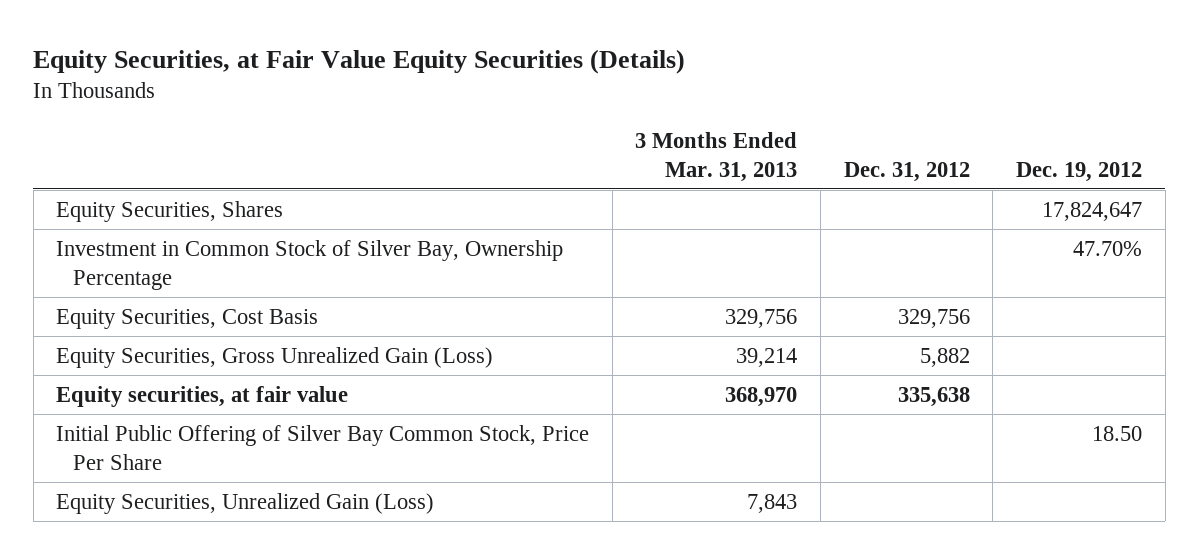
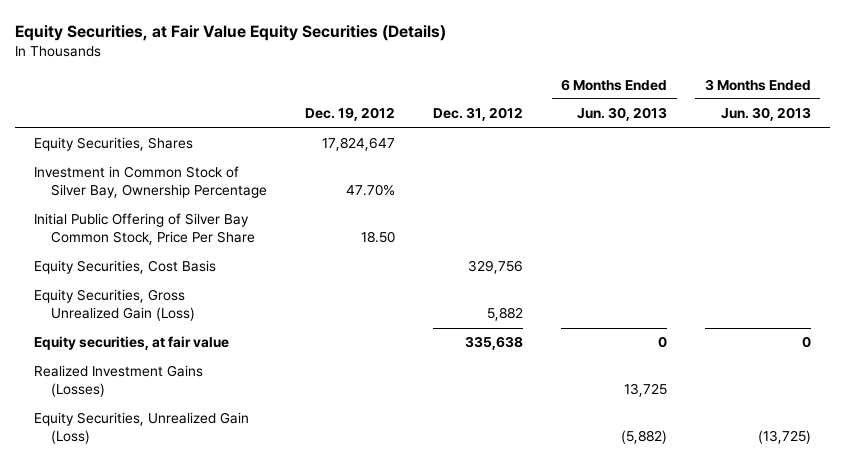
- | 3 Months Ended Mar. 31, 2013 | Dec. 31, 2012 | Dec. 19, 2012
+ | Dec. 19, 2012 | Dec. 31, 2012 | 6 Months Ended Jun. 30, 2013 | 3 Months Ended Jun. 30, 2013
moved up: Initial Public Offering of Silver Bay Common Stock, Price Per Share | 18.50 | | |
+ Realized Investment Gains (Losses) | | | 13,725 |

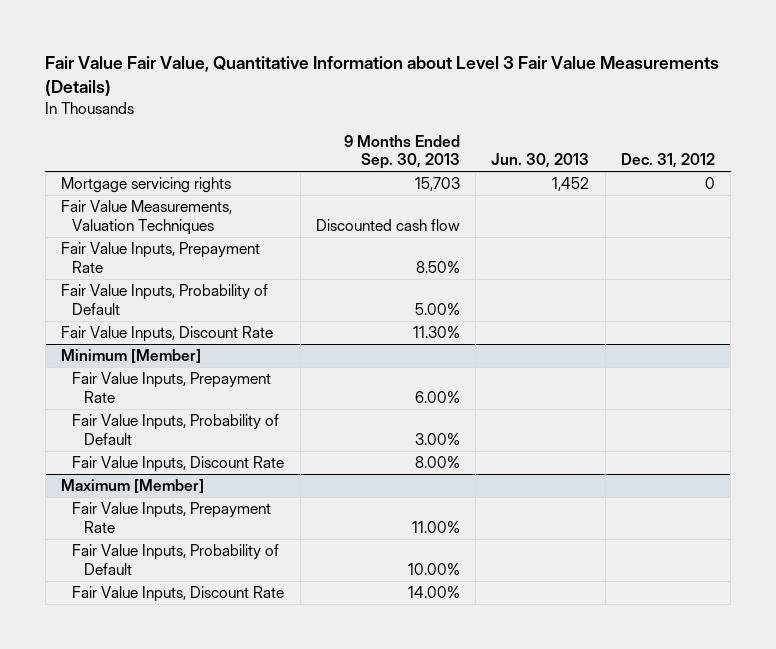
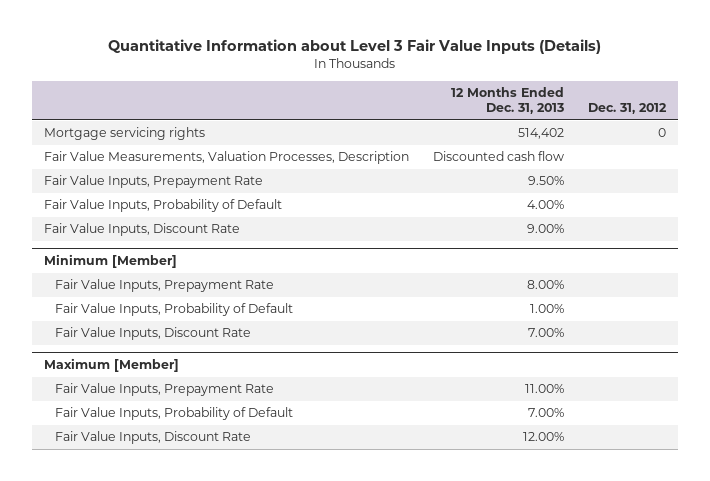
- Fair Value Fair Value, Quantitative Information about Level 3 Fair Value Measurements (Details)
+ Quantitative Information about Level 3 Fair Value Inputs (Details)
- | 9 Months Ended Sep. 30, 2013 | Jun. 30, 2013 | Dec. 31, 2012
+ | 12 Months Ended Dec. 31, 2013 | Dec. 31, 2012
- Fair Value Measurements, Valuation Techniques | Discounted cash flow | |
+ Fair Value Measurements, Valuation Processes, Description | Discounted cash flow |

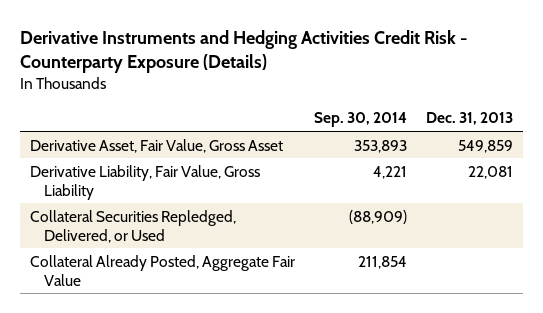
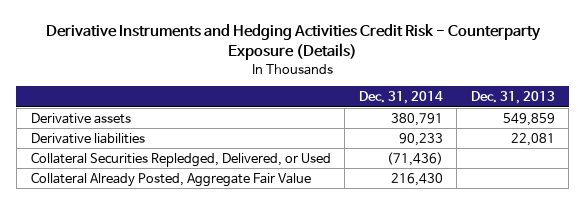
- | Sep. 30, 2014 | Dec. 31, 2013
+ | Dec. 31, 2014 | Dec. 31, 2013
- Derivative Asset, Fair Value, Gross Asset | 353,893 | 549,859
- Derivative Liability, Fair Value, Gross Liability | 4,221 | 22,081
+ Derivative assets | 380,791 | 549,859
+ Derivative liabilities | 90,233 | 22,081

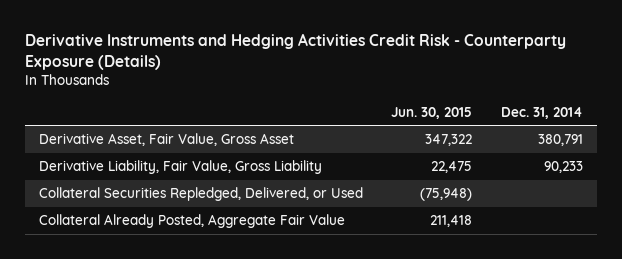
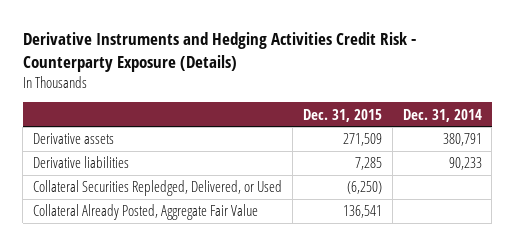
- | Jun. 30, 2015 | Dec. 31, 2014
+ | Dec. 31, 2015 | Dec. 31, 2014
- Derivative Asset, Fair Value, Gross Asset | 347,322 | 380,791
- Derivative Liability, Fair Value, Gross Liability | 22,475 | 90,233
+ Derivative assets | 271,509 | 380,791
+ Derivative liabilities | 7,285 | 90,233

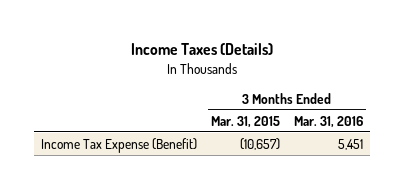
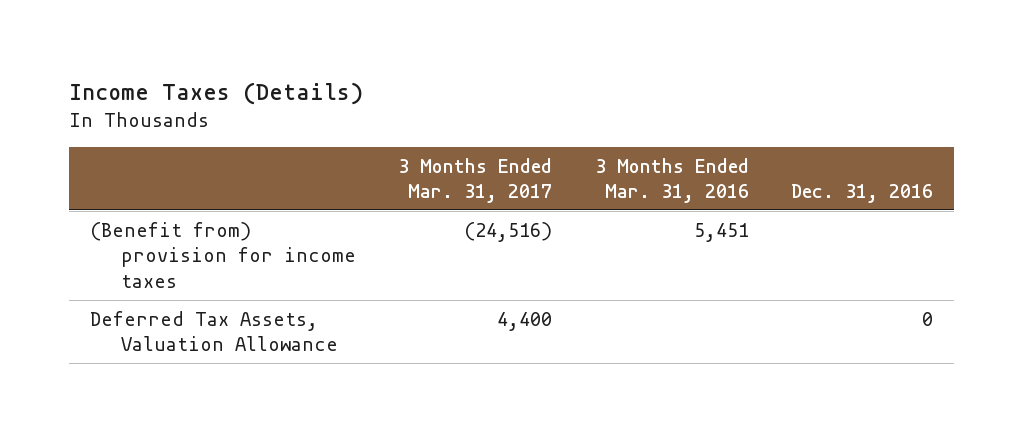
- | 3 Months Ended Mar. 31, 2015 | 3 Months Ended Mar. 31, 2016
+ | 3 Months Ended Mar. 31, 2017 | 3 Months Ended Mar. 31, 2016 | Dec. 31, 2016
- Income Tax Expense (Benefit) | (10,657) | 5,451
+ (Benefit from) provision for income taxes | (24,516) | 5,451 |
+ Deferred Tax Assets, Valuation Allowance | 4,400 | | 0

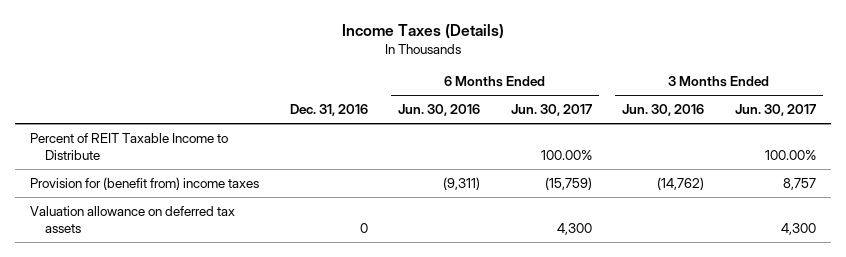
- | 3 Months Ended Mar. 31, 2017 | 3 Months Ended Mar. 31, 2016 | Dec. 31, 2016
+ | Dec. 31, 2016 | 6 Months Ended Jun. 30, 2016 | 6 Months Ended Jun. 30, 2017 | 3 Months Ended Jun. 30, 2016 | 3 Months Ended Jun. 30, 2017
- (Benefit from) provision for income taxes | (24,516) | 5,451 |
- Deferred Tax Assets, Valuation Allowance | 4,400 | | 0
+ Percent of REIT Taxable Income to Distribute | | | 100.00% | | 100.00%
+ Provision for (benefit from) income taxes | | (9,311) | (15,759) | (14,762) | 8,757
+ Valuation allowance on deferred tax assets | 0 | | 4,300 | | 4,300

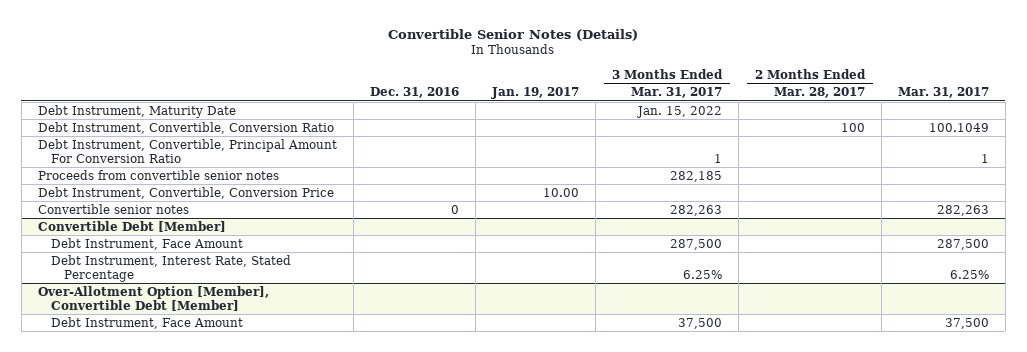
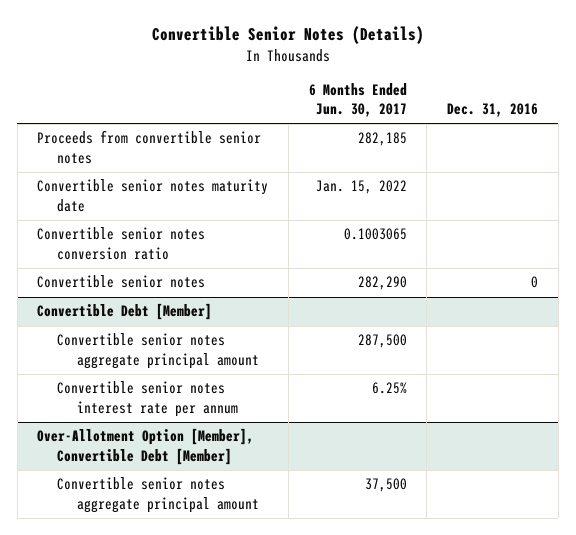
- | Dec. 31, 2016 | Jan. 19, 2017 | 3 Months Ended Mar. 31, 2017 | 2 Months Ended Mar. 28, 2017 | Mar. 31, 2017
+ | 6 Months Ended Jun. 30, 2017 | Dec. 31, 2016
- Debt Instrument, Maturity Date | | | Jan. 15, 2022 | |
- Debt Instrument, Convertible, Conversion Ratio | | | | 100 | 100.1049
- Debt Instrument, Convertible, Principal Amount For Conversion Ratio | | | 1 | | 1
- Debt Instrument, Convertible, Conversion Price | | 10.00 | | |
+ Convertible senior notes maturity date | Jan. 15, 2022 |
+ Convertible senior notes conversion ratio | 0.1003065 |
@ Convertible Debt [Member]
- Debt Instrument, Face Amount | | | 287,500 | | 287,500
- Debt Instrument, Interest Rate, Stated Percentage | | | 6.25% | | 6.25%
+ Convertible senior notes aggregate principal amount | 287,500 |
+ Convertible senior notes interest rate per annum | 6.25% |
@ Over-Allotment Option [Member], Convertible Debt [Member]
- Debt Instrument, Face Amount | | | 37,500 | | 37,500
+ Convertible senior notes aggregate principal amount | 37,500 |

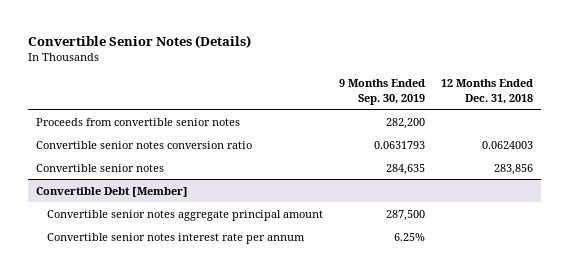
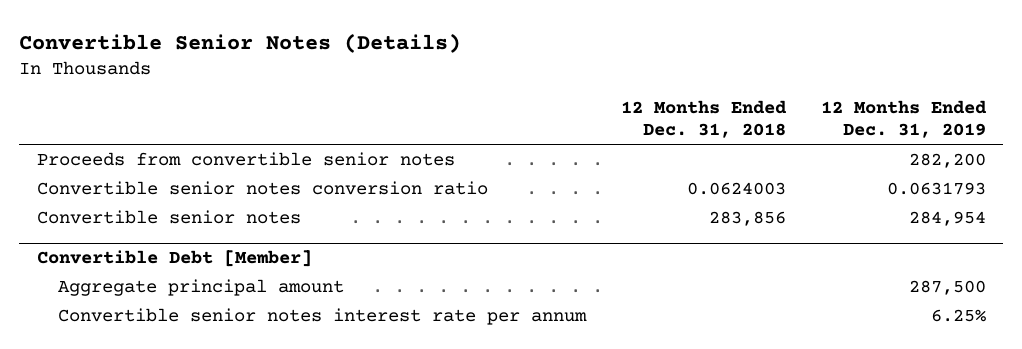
- | 9 Months Ended Sep. 30, 2019 | 12 Months Ended Dec. 31, 2018
+ | 12 Months Ended Dec. 31, 2018 | 12 Months Ended Dec. 31, 2019
@ Convertible Debt [Member]
- Convertible senior notes aggregate principal amount | 287,500 |
+ Aggregate principal amount | | 287,500

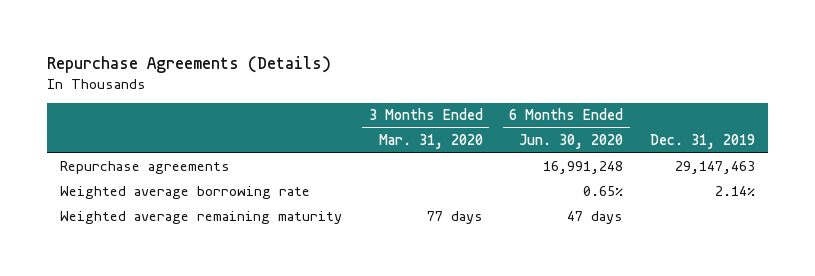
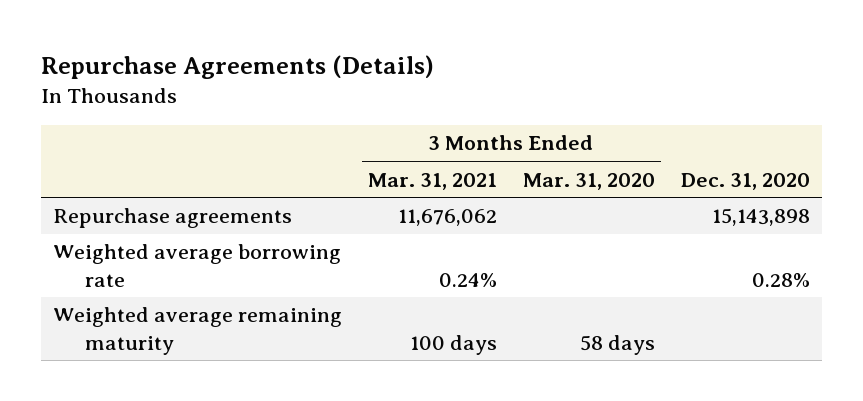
- | 3 Months Ended Mar. 31, 2020 | 6 Months Ended Jun. 30, 2020 | Dec. 31, 2019
+ | 3 Months Ended Mar. 31, 2021 | 3 Months Ended Mar. 31, 2020 | Dec. 31, 2020
- Weighted average remaining maturity | 77 days | 47 days |
+ Weighted average remaining maturity | 100 days | 58 days |

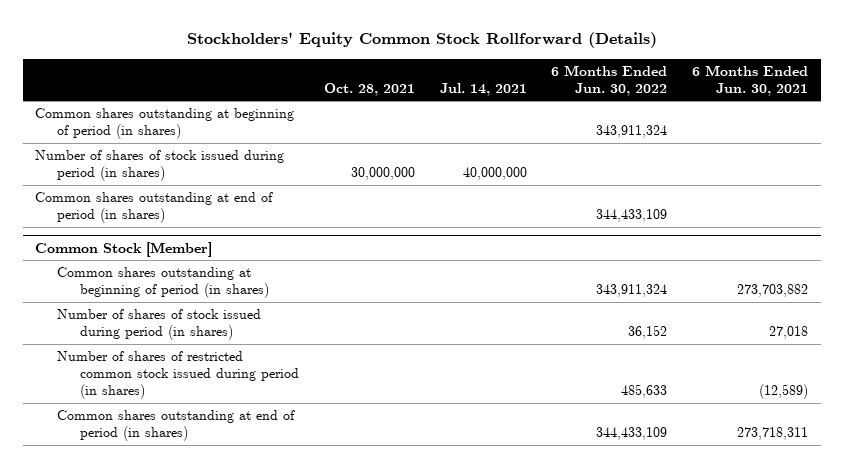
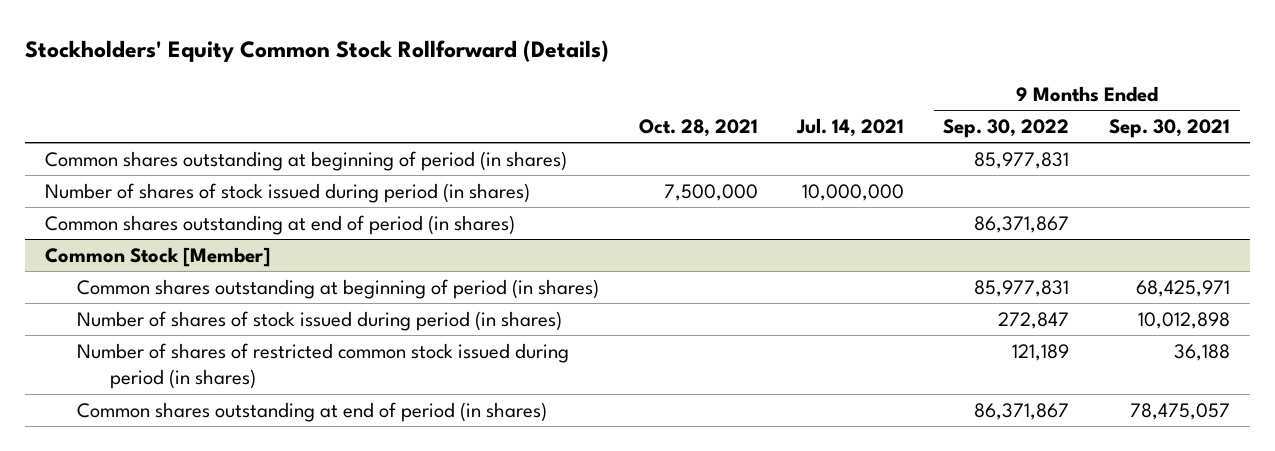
- | Oct. 28, 2021 | Jul. 14, 2021 | 6 Months Ended Jun. 30, 2022 | 6 Months Ended Jun. 30, 2021
+ | Oct. 28, 2021 | Jul. 14, 2021 | 9 Months Ended Sep. 30, 2022 | 9 Months Ended Sep. 30, 2021
- Number of shares of stock issued during period (in shares) | 30,000,000 | 40,000,000 | |
+ Number of shares of stock issued during period (in shares) | 7,500,000 | 10,000,000 | |

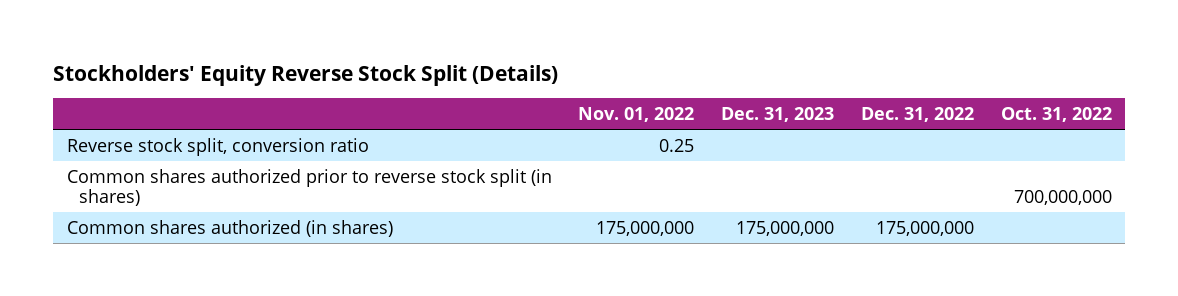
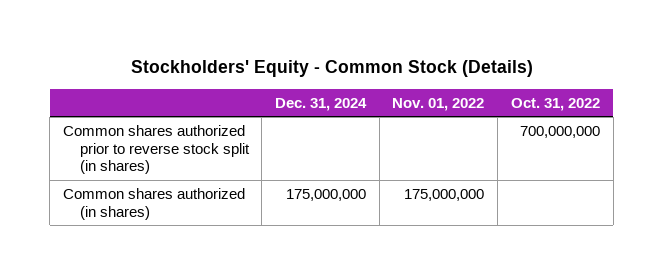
- Stockholders' Equity Reverse Stock Split (Details)
+ Stockholders' Equity - Common Stock (Details)
- | Nov. 01, 2022 | Dec. 31, 2023 | Dec. 31, 2022 | Oct. 31, 2022
+ | Dec. 31, 2024 | Nov. 01, 2022 | Oct. 31, 2022
- Reverse stock split, conversion ratio | 0.25 | | |

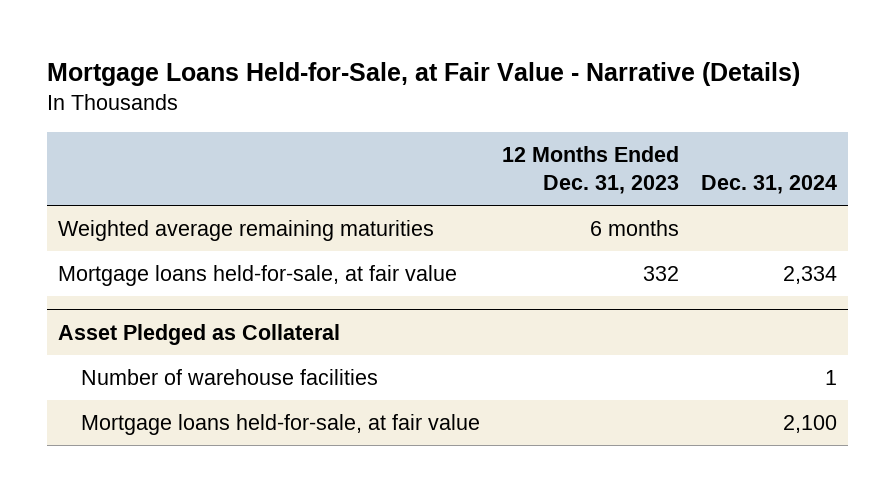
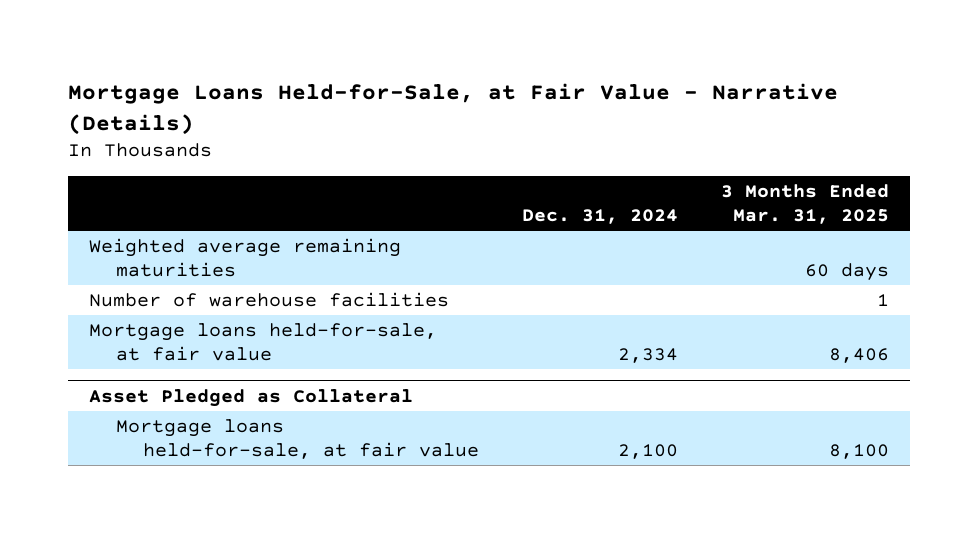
- | 12 Months Ended Dec. 31, 2023 | Dec. 31, 2024
+ | Dec. 31, 2024 | 3 Months Ended Mar. 31, 2025
+ Number of warehouse facilities | | 1
@ Asset Pledged as Collateral
- Number of warehouse facilities | | 1

